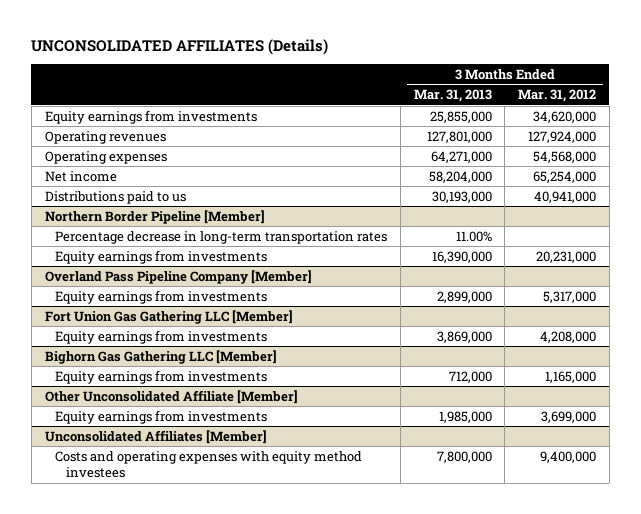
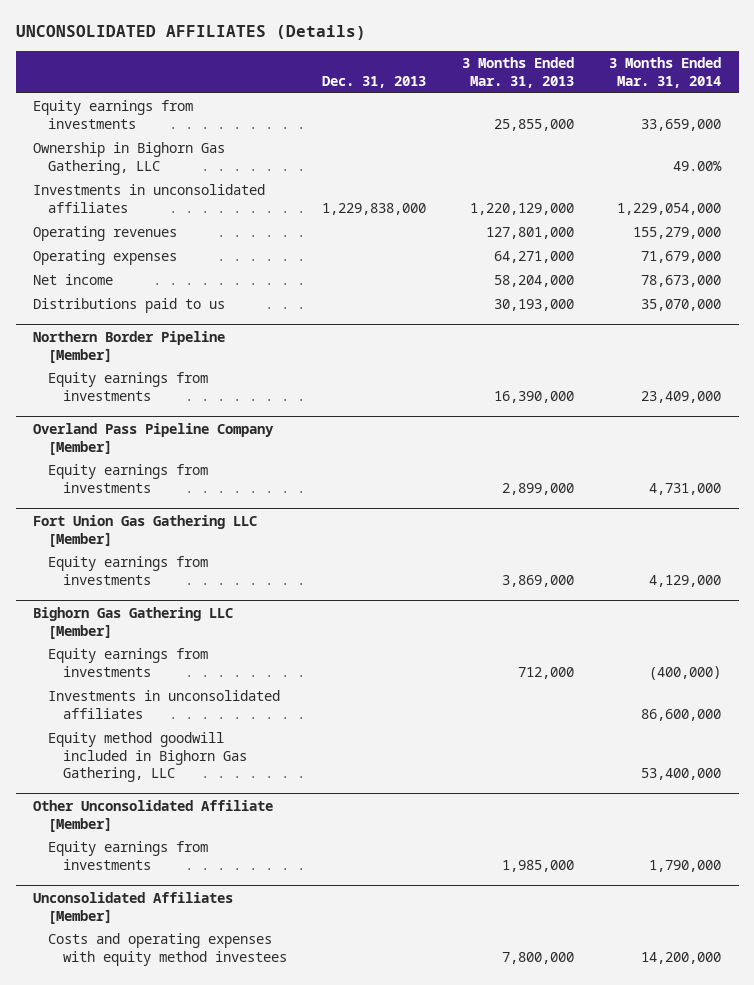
- | 3 Months Ended Mar. 31, 2013 | 3 Months Ended Mar. 31, 2012
+ | Dec. 31, 2013 | 3 Months Ended Mar. 31, 2013 | 3 Months Ended Mar. 31, 2014
+ Ownership in Bighorn Gas Gathering, LLC | | | 49.00%
+ Investments in unconsolidated affiliates | 1,229,838,000 | 1,220,129,000 | 1,229,054,000
@ Northern Border Pipeline [Member]
- Percentage decrease in long-term transportation rates | 11.00% |
@ Bighorn Gas Gathering LLC [Member]
+ Investments in unconsolidated affiliates | | | 86,600,000
+ Equity method goodwill included in Bighorn Gas Gathering, LLC | | | 53,400,000

